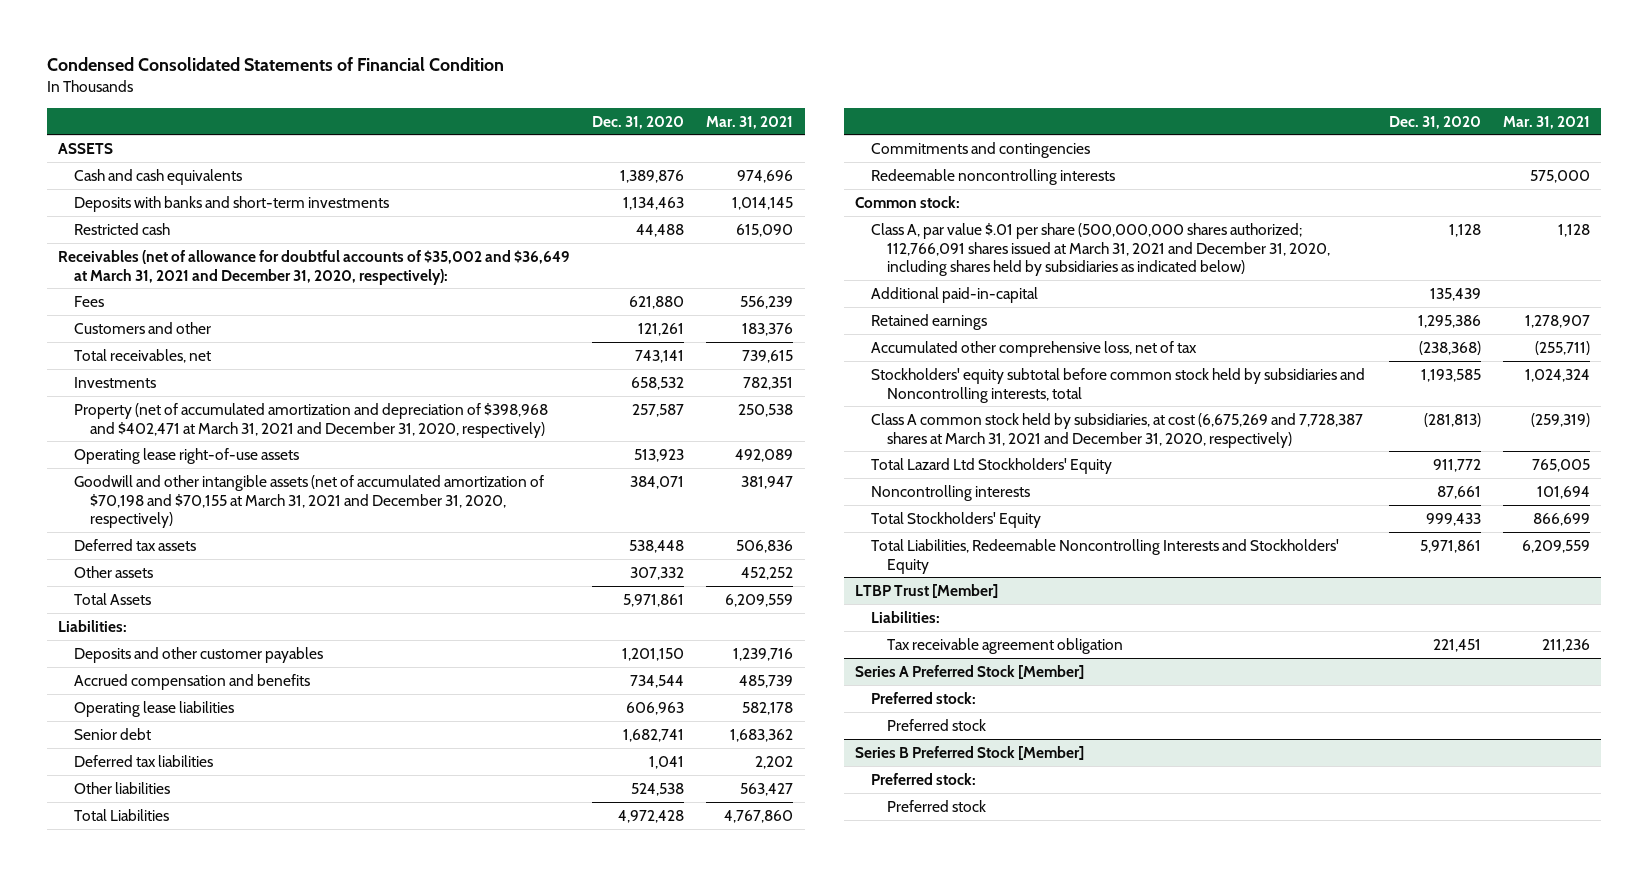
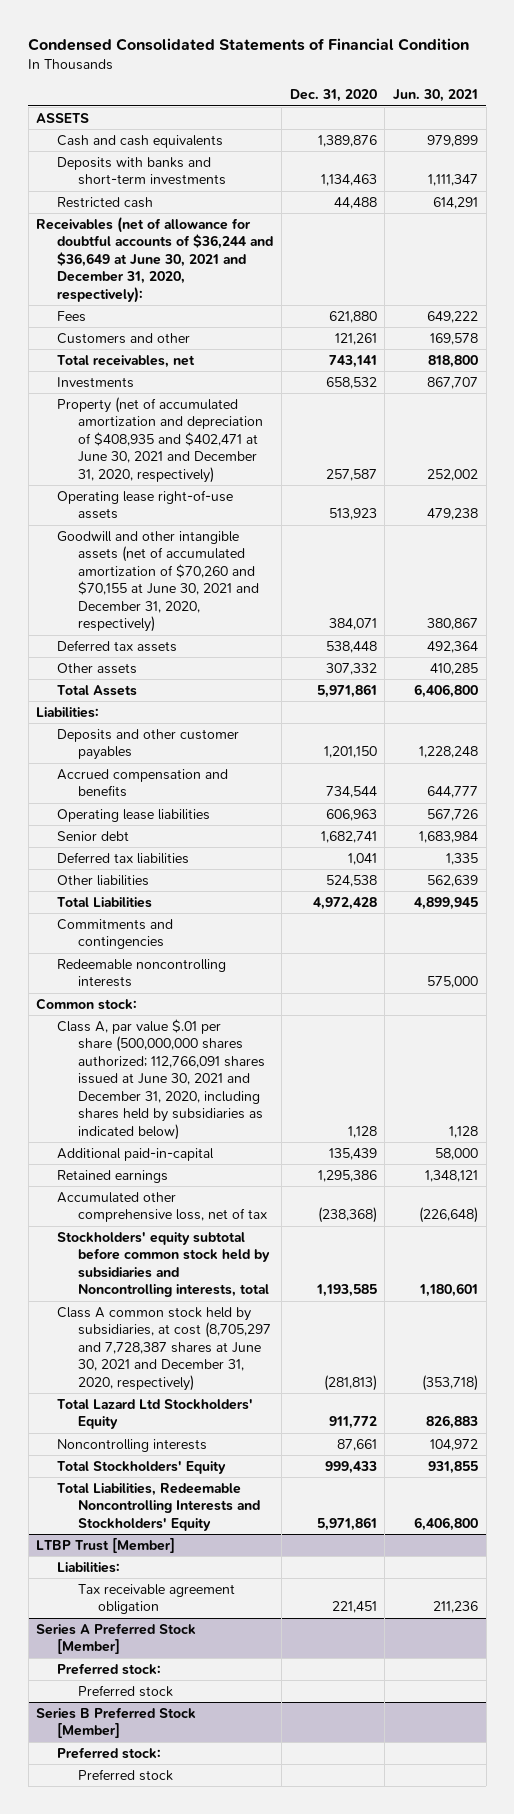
- | Dec. 31, 2020 | Mar. 31, 2021
+ | Dec. 31, 2020 | Jun. 30, 2021
- Receivables (net of allowance for doubtful accounts of $35,002 and $36,649 at March 31, 2021 and December 31, 2020, respectively):
+ Receivables (net of allowance for doubtful accounts of $36,244 and $36,649 at June 30, 2021 and December 31, 2020, respectively):
- Property (net of accumulated amortization and depreciation of $398,968 and $402,471 at March 31, 2021 and December 31, 2020, respectively) | 257,587 | 250,538
+ Property (net of accumulated amortization and depreciation of $408,935 and $402,471 at June 30, 2021 and December 31, 2020, respectively) | 257,587 | 252,002
- Goodwill and other intangible assets (net of accumulated amortization of $70,198 and $70,155 at March 31, 2021 and December 31, 2020, respectively) | 384,071 | 381,947
+ Goodwill and other intangible assets (net of accumulated amortization of $70,260 and $70,155 at June 30, 2021 and December 31, 2020, respectively) | 384,071 | 380,867
- Class A, par value $.01 per share (500,000,000 shares authorized; 112,766,091 shares issued at March 31, 2021 and December 31, 2020, including shares held by subsidiaries as indicated below) | 1,128 | 1,128
+ Class A, par value $.01 per share (500,000,000 shares authorized; 112,766,091 shares issued at June 30, 2021 and December 31, 2020, including shares held by subsidiaries as indicated below) | 1,128 | 1,128
- Class A common stock held by subsidiaries, at cost (6,675,269 and 7,728,387 shares at March 31, 2021 and December 31, 2020, respectively) | (281,813) | (259,319)
+ Class A common stock held by subsidiaries, at cost (8,705,297 and 7,728,387 shares at June 30, 2021 and December 31, 2020, respectively) | (281,813) | (353,718)

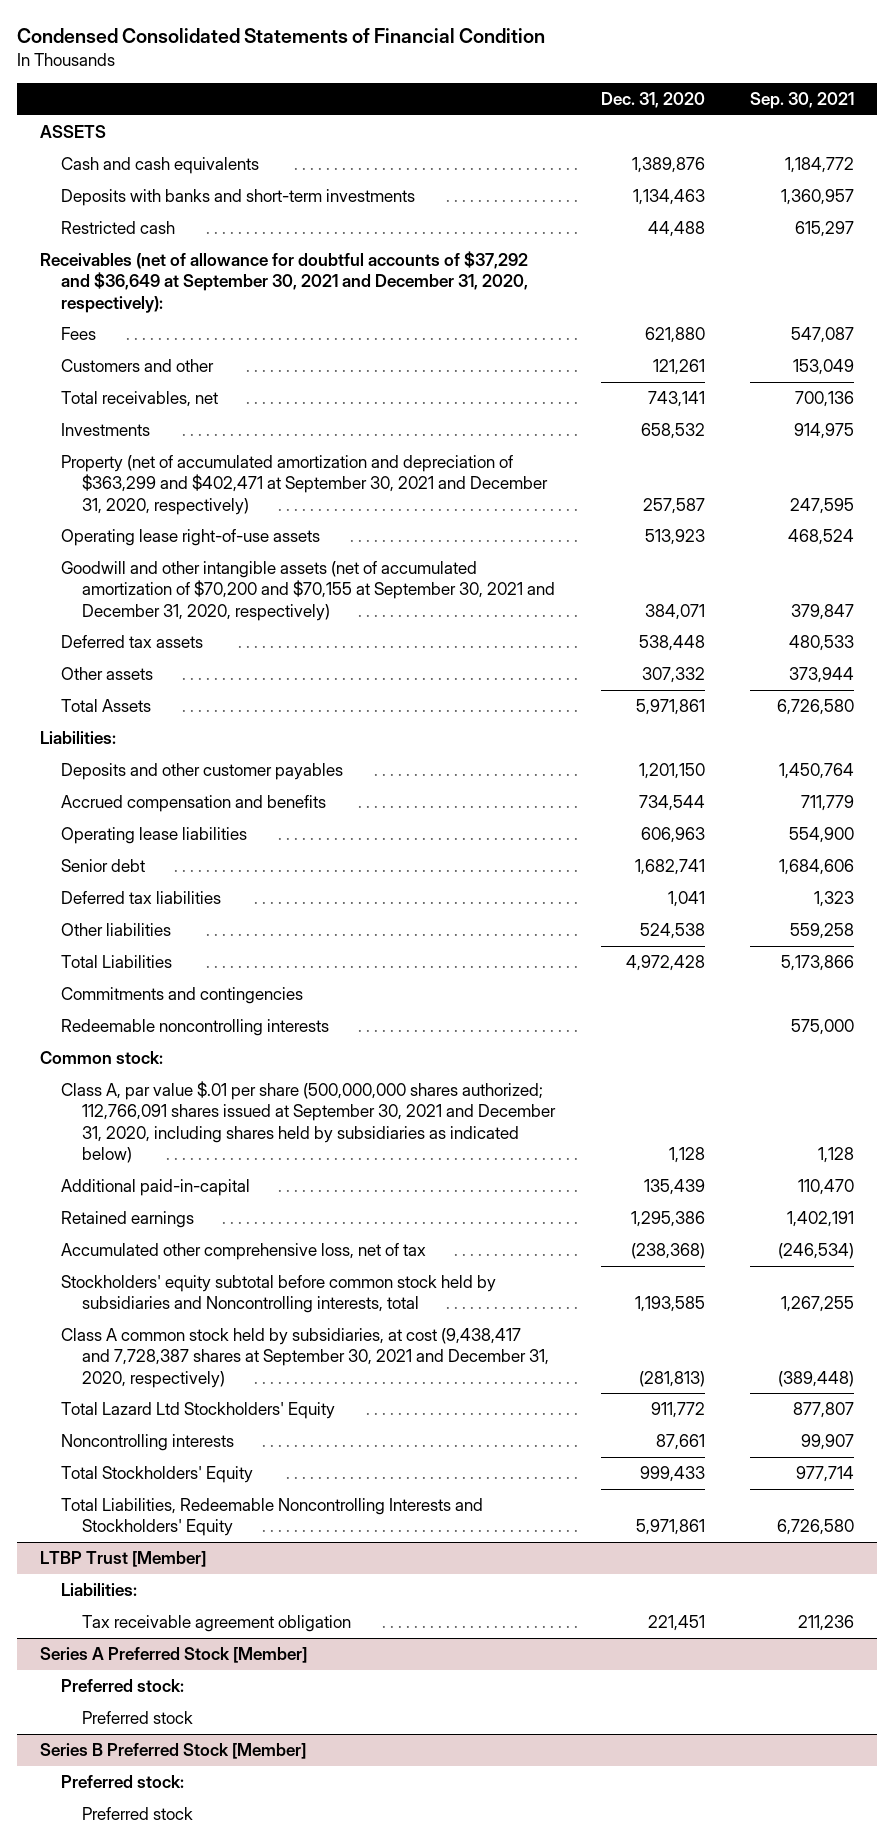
- | Dec. 31, 2020 | Jun. 30, 2021
+ | Dec. 31, 2020 | Sep. 30, 2021
- Receivables (net of allowance for doubtful accounts of $36,244 and $36,649 at June 30, 2021 and December 31, 2020, respectively):
+ Receivables (net of allowance for doubtful accounts of $37,292 and $36,649 at September 30, 2021 and December 31, 2020, respectively):
- Property (net of accumulated amortization and depreciation of $408,935 and $402,471 at June 30, 2021 and December 31, 2020, respectively) | 257,587 | 252,002
+ Property (net of accumulated amortization and depreciation of $363,299 and $402,471 at September 30, 2021 and December 31, 2020, respectively) | 257,587 | 247,595
- Goodwill and other intangible assets (net of accumulated amortization of $70,260 and $70,155 at June 30, 2021 and December 31, 2020, respectively) | 384,071 | 380,867
+ Goodwill and other intangible assets (net of accumulated amortization of $70,200 and $70,155 at September 30, 2021 and December 31, 2020, respectively) | 384,071 | 379,847
- Class A, par value $.01 per share (500,000,000 shares authorized; 112,766,091 shares issued at June 30, 2021 and December 31, 2020, including shares held by subsidiaries as indicated below) | 1,128 | 1,128
+ Class A, par value $.01 per share (500,000,000 shares authorized; 112,766,091 shares issued at September 30, 2021 and December 31, 2020, including shares held by subsidiaries as indicated below) | 1,128 | 1,128
- Class A common stock held by subsidiaries, at cost (8,705,297 and 7,728,387 shares at June 30, 2021 and December 31, 2020, respectively) | (281,813) | (353,718)
+ Class A common stock held by subsidiaries, at cost (9,438,417 and 7,728,387 shares at September 30, 2021 and December 31, 2020, respectively) | (281,813) | (389,448)

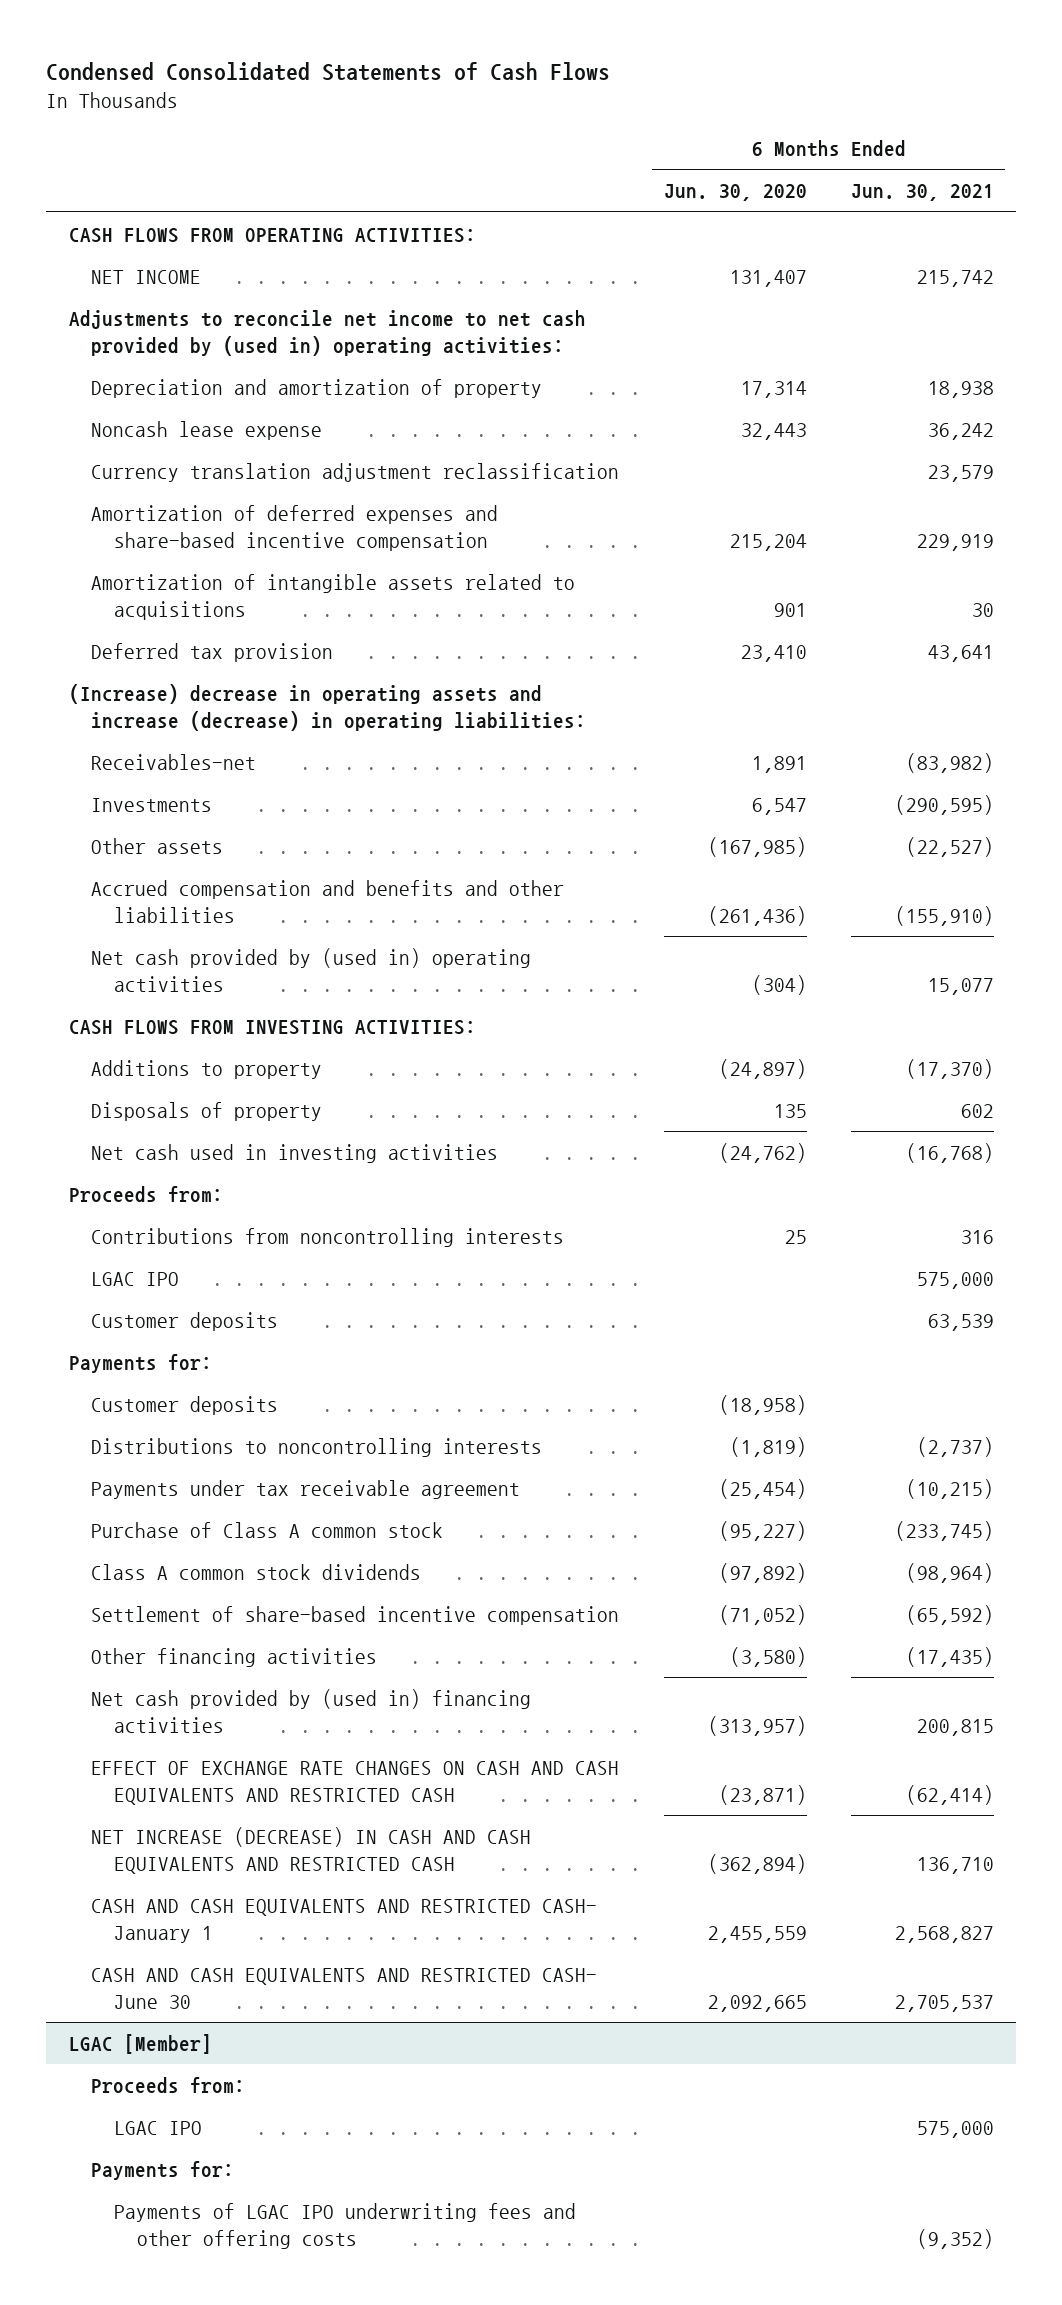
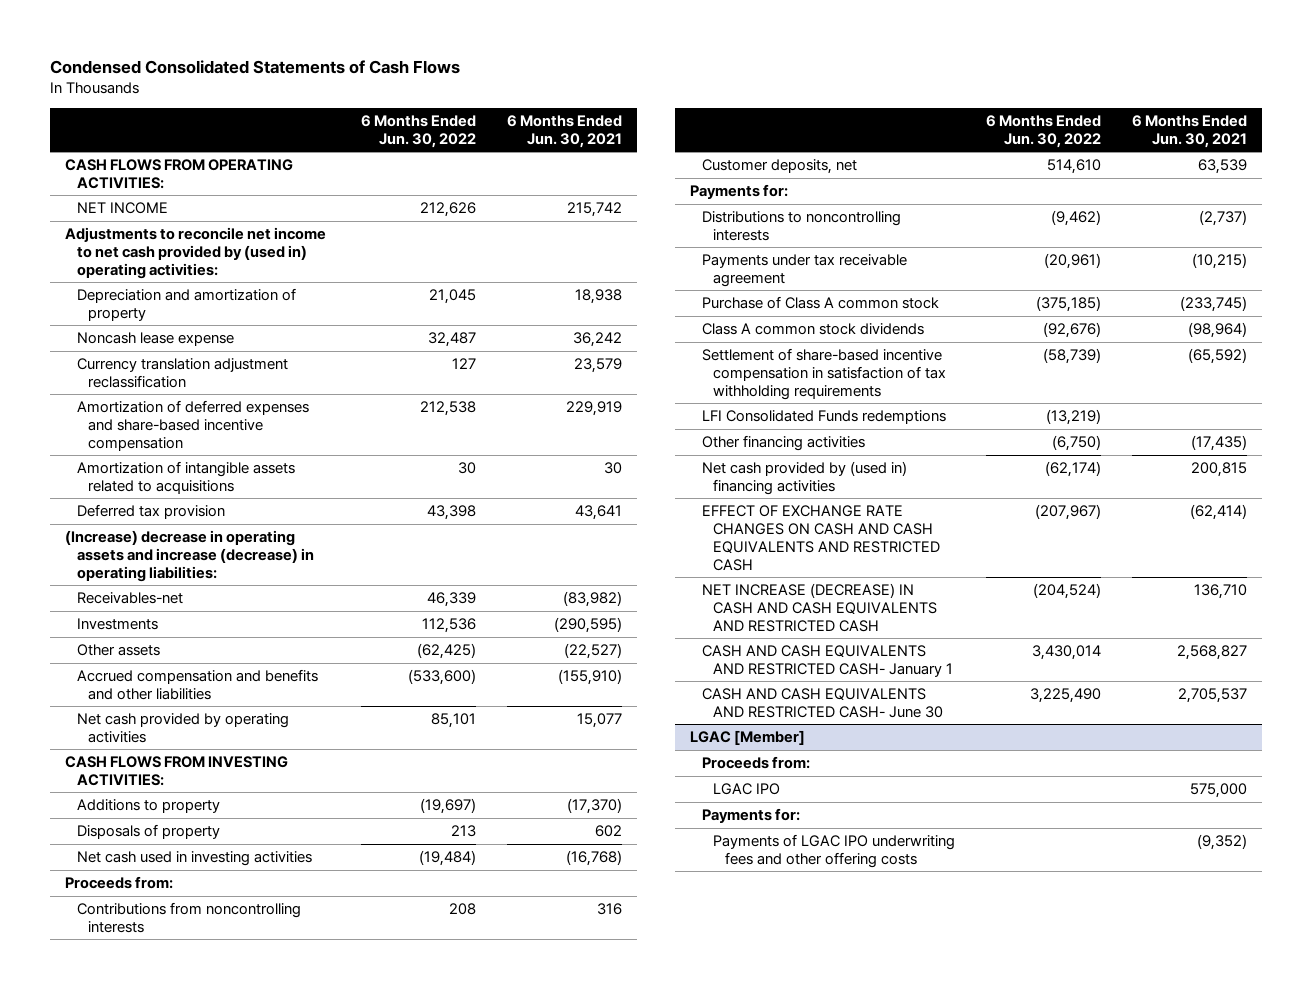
- | 6 Months Ended Jun. 30, 2020 | 6 Months Ended Jun. 30, 2021
+ | 6 Months Ended Jun. 30, 2022 | 6 Months Ended Jun. 30, 2021
- Net cash provided by (used in) operating activities | (304) | 15,077
+ Net cash provided by operating activities | 85,101 | 15,077
- LGAC IPO | | 575,000
- Customer deposits | | 63,539
+ Customer deposits, net | 514,610 | 63,539
- Customer deposits | (18,958) |
- Settlement of share-based incentive compensation | (71,052) | (65,592)
+ Settlement of share-based incentive compensation in satisfaction of tax withholding requirements | (58,739) | (65,592)
+ LFI Consolidated Funds redemptions | (13,219) |

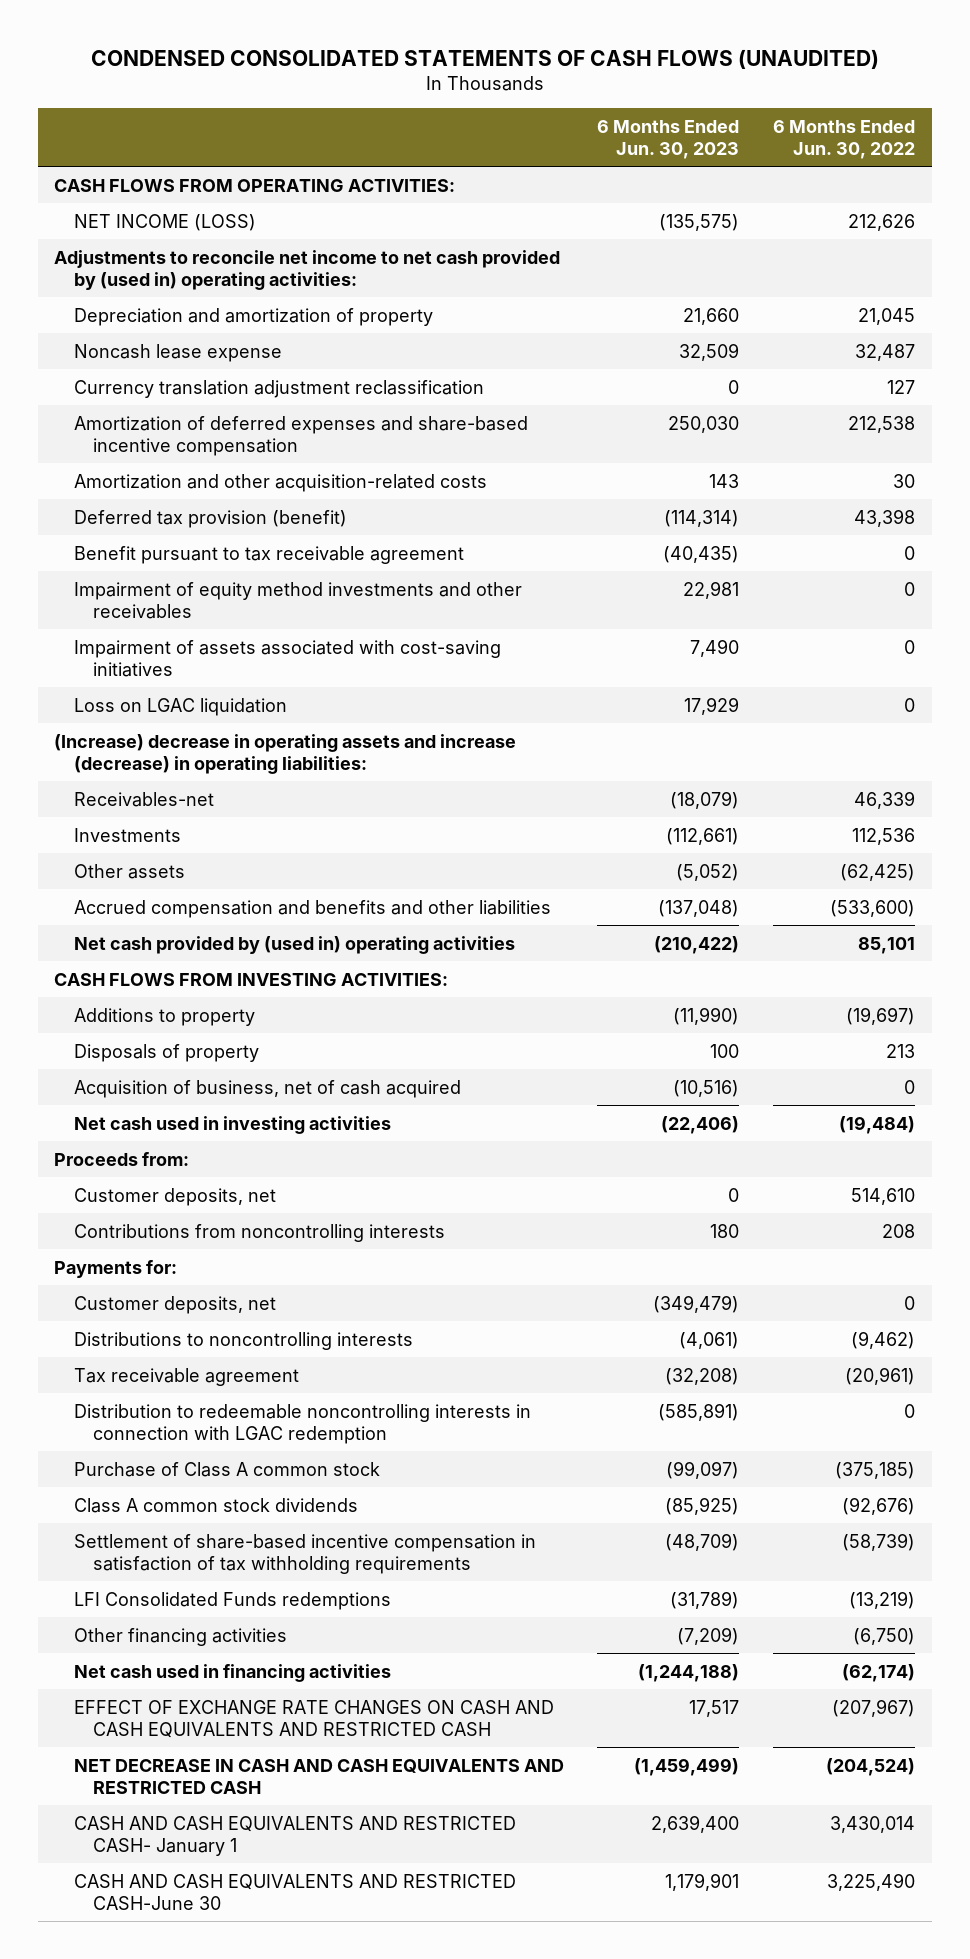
- Condensed Consolidated Statements of Cash Flows
+ CONDENSED CONSOLIDATED STATEMENTS OF CASH FLOWS (UNAUDITED)
- | 6 Months Ended Jun. 30, 2022 | 6 Months Ended Jun. 30, 2021
+ | 6 Months Ended Jun. 30, 2023 | 6 Months Ended Jun. 30, 2022
- NET INCOME | 212,626 | 215,742
+ NET INCOME (LOSS) | (135,575) | 212,626
- Amortization of intangible assets related to acquisitions | 30 | 30
- Deferred tax provision | 43,398 | 43,641
+ Amortization and other acquisition-related costs | 143 | 30
+ Deferred tax provision (benefit) | (114,314) | 43,398
+ Benefit pursuant to tax receivable agreement | (40,435) | 0
+ Impairment of equity method investments and other receivables | 22,981 | 0
+ Impairment of assets associated with cost-saving initiatives | 7,490 | 0
+ Loss on LGAC liquidation | 17,929 | 0
- Net cash provided by operating activities | 85,101 | 15,077
+ Net cash provided by (used in) operating activities | (210,422) | 85,101
+ Acquisition of business, net of cash acquired | (10,516) | 0
moved down: Contributions from noncontrolling interests | 180 | 208
+ Customer deposits, net | (349,479) | 0
- Payments under tax receivable agreement | (20,961) | (10,215)
+ Tax receivable agreement | (32,208) | (20,961)
+ Distribution to redeemable noncontrolling interests in connection with LGAC redemption | (585,891) | 0
- Net cash provided by (used in) financing activities | (62,174) | 200,815
+ Net cash used in financing activities | (1,244,188) | (62,174)
- NET INCREASE (DECREASE) IN CASH AND CASH EQUIVALENTS AND RESTRICTED CASH | (204,524) | 136,710
+ NET DECREASE IN CASH AND CASH EQUIVALENTS AND RESTRICTED CASH | (1,459,499) | (204,524)
- CASH AND CASH EQUIVALENTS AND RESTRICTED CASH- June 30 | 3,225,490 | 2,705,537
- LGAC [Member]
- Proceeds from:
- LGAC IPO | | 575,000
- Payments for:
- Payments of LGAC IPO underwriting fees and other offering costs | | (9,352)
+ CASH AND CASH EQUIVALENTS AND RESTRICTED CASH-June 30 | 1,179,901 | 3,225,490

